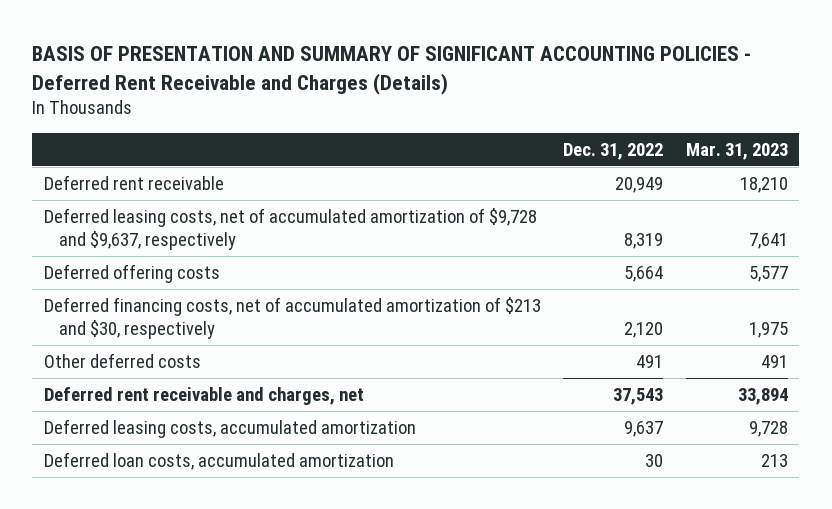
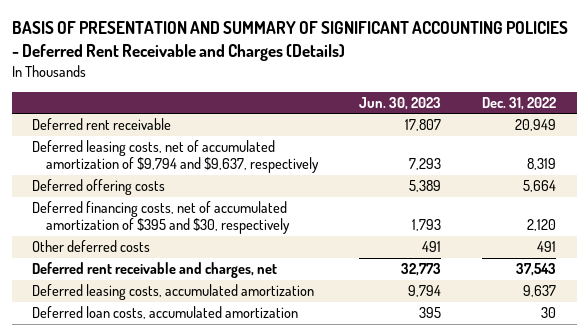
- | Dec. 31, 2022 | Mar. 31, 2023
+ | Jun. 30, 2023 | Dec. 31, 2022
- Deferred leasing costs, net of accumulated amortization of $9,728 and $9,637, respectively | 8,319 | 7,641
+ Deferred leasing costs, net of accumulated amortization of $9,794 and $9,637, respectively | 7,293 | 8,319
- Deferred financing costs, net of accumulated amortization of $213 and $30, respectively | 2,120 | 1,975
+ Deferred financing costs, net of accumulated amortization of $395 and $30, respectively | 1,793 | 2,120

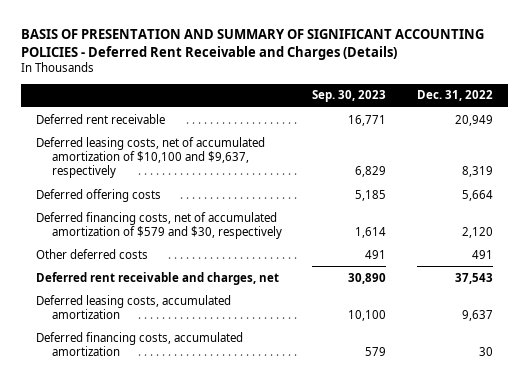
- | Jun. 30, 2023 | Dec. 31, 2022
+ | Sep. 30, 2023 | Dec. 31, 2022
- Deferred leasing costs, net of accumulated amortization of $9,794 and $9,637, respectively | 7,293 | 8,319
+ Deferred leasing costs, net of accumulated amortization of $10,100 and $9,637, respectively | 6,829 | 8,319
- Deferred financing costs, net of accumulated amortization of $395 and $30, respectively | 1,793 | 2,120
+ Deferred financing costs, net of accumulated amortization of $579 and $30, respectively | 1,614 | 2,120
- Deferred loan costs, accumulated amortization | 395 | 30
+ Deferred financing costs, accumulated amortization | 579 | 30

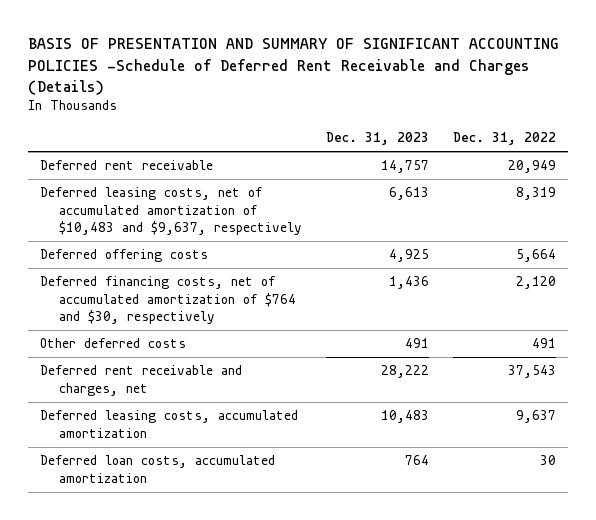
- BASIS OF PRESENTATION AND SUMMARY OF SIGNIFICANT ACCOUNTING POLICIES - Deferred Rent Receivable and Charges (Details)
+ BASIS OF PRESENTATION AND SUMMARY OF SIGNIFICANT ACCOUNTING POLICIES -Schedule of Deferred Rent Receivable and Charges (Details)
- | Sep. 30, 2023 | Dec. 31, 2022
+ | Dec. 31, 2023 | Dec. 31, 2022
- Deferred leasing costs, net of accumulated amortization of $10,100 and $9,637, respectively | 6,829 | 8,319
+ Deferred leasing costs, net of accumulated amortization of $10,483 and $9,637, respectively | 6,613 | 8,319
- Deferred financing costs, net of accumulated amortization of $579 and $30, respectively | 1,614 | 2,120
+ Deferred financing costs, net of accumulated amortization of $764 and $30, respectively | 1,436 | 2,120
- Deferred financing costs, accumulated amortization | 579 | 30
+ Deferred loan costs, accumulated amortization | 764 | 30

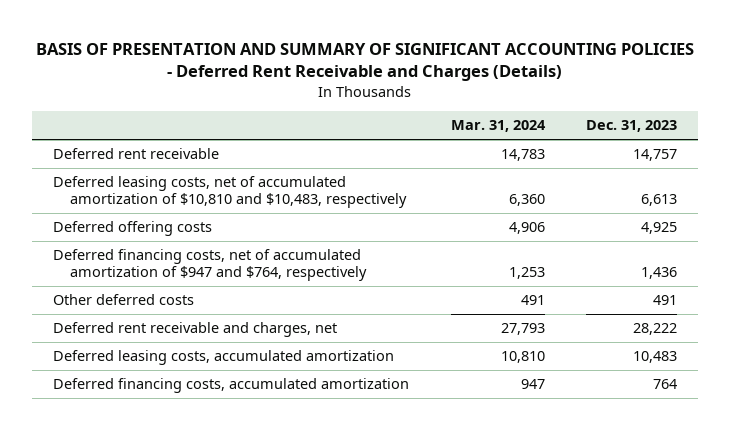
- BASIS OF PRESENTATION AND SUMMARY OF SIGNIFICANT ACCOUNTING POLICIES -Schedule of Deferred Rent Receivable and Charges (Details)
+ BASIS OF PRESENTATION AND SUMMARY OF SIGNIFICANT ACCOUNTING POLICIES - Deferred Rent Receivable and Charges (Details)
- | Dec. 31, 2023 | Dec. 31, 2022
+ | Mar. 31, 2024 | Dec. 31, 2023
- Deferred leasing costs, net of accumulated amortization of $10,483 and $9,637, respectively | 6,613 | 8,319
+ Deferred leasing costs, net of accumulated amortization of $10,810 and $10,483, respectively | 6,360 | 6,613
- Deferred financing costs, net of accumulated amortization of $764 and $30, respectively | 1,436 | 2,120
+ Deferred financing costs, net of accumulated amortization of $947 and $764, respectively | 1,253 | 1,436
- Deferred loan costs, accumulated amortization | 764 | 30
+ Deferred financing costs, accumulated amortization | 947 | 764

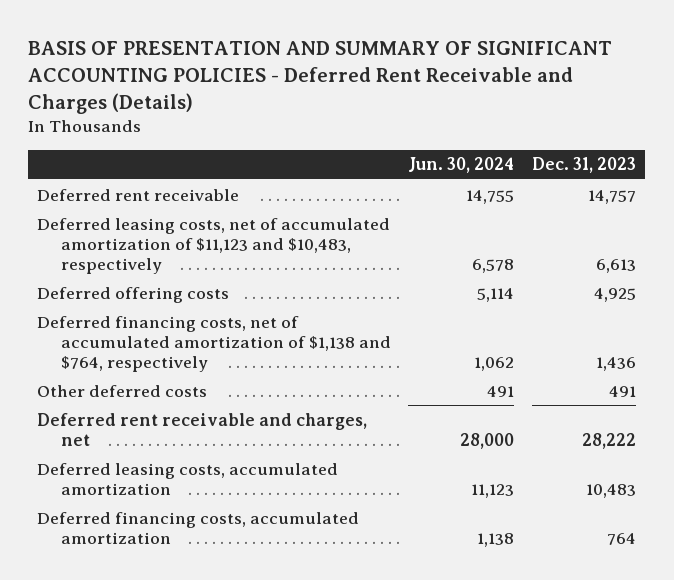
- | Mar. 31, 2024 | Dec. 31, 2023
+ | Jun. 30, 2024 | Dec. 31, 2023
- Deferred leasing costs, net of accumulated amortization of $10,810 and $10,483, respectively | 6,360 | 6,613
+ Deferred leasing costs, net of accumulated amortization of $11,123 and $10,483, respectively | 6,578 | 6,613
- Deferred financing costs, net of accumulated amortization of $947 and $764, respectively | 1,253 | 1,436
+ Deferred financing costs, net of accumulated amortization of $1,138 and $764, respectively | 1,062 | 1,436

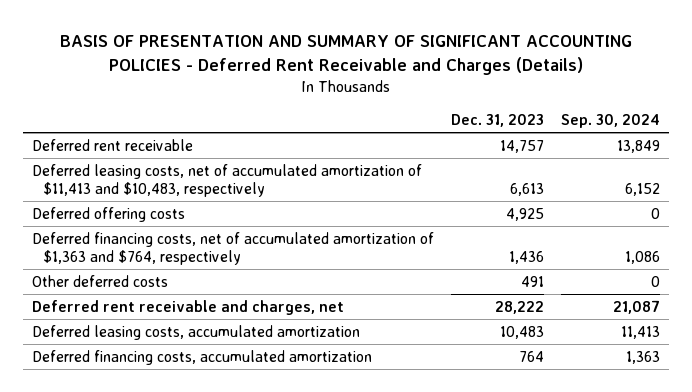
- | Jun. 30, 2024 | Dec. 31, 2023
+ | Dec. 31, 2023 | Sep. 30, 2024
- Deferred leasing costs, net of accumulated amortization of $11,123 and $10,483, respectively | 6,578 | 6,613
+ Deferred leasing costs, net of accumulated amortization of $11,413 and $10,483, respectively | 6,613 | 6,152
- Deferred financing costs, net of accumulated amortization of $1,138 and $764, respectively | 1,062 | 1,436
+ Deferred financing costs, net of accumulated amortization of $1,363 and $764, respectively | 1,436 | 1,086

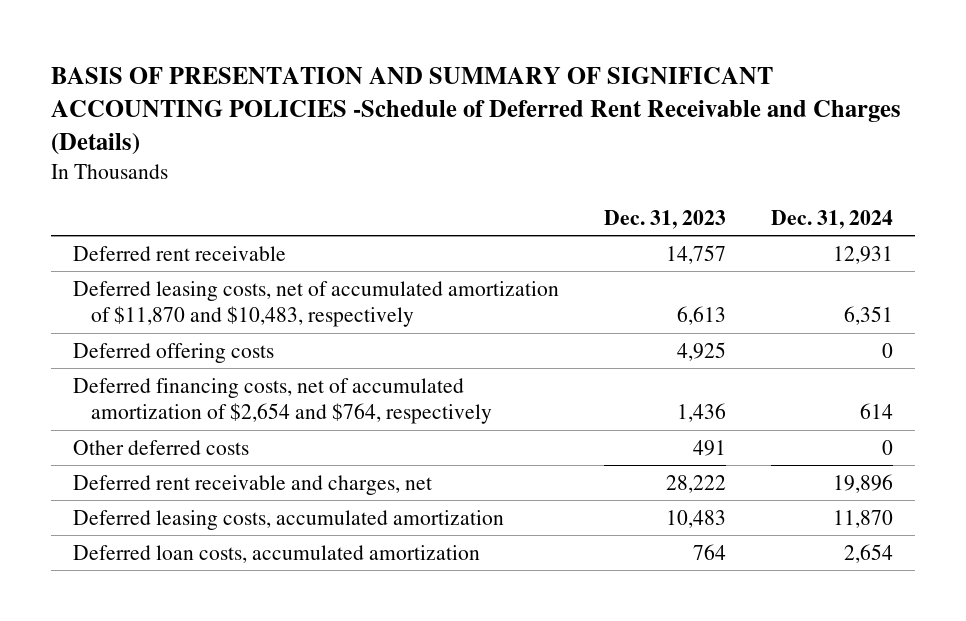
- BASIS OF PRESENTATION AND SUMMARY OF SIGNIFICANT ACCOUNTING POLICIES - Deferred Rent Receivable and Charges (Details)
+ BASIS OF PRESENTATION AND SUMMARY OF SIGNIFICANT ACCOUNTING POLICIES -Schedule of Deferred Rent Receivable and Charges (Details)
- | Dec. 31, 2023 | Sep. 30, 2024
+ | Dec. 31, 2023 | Dec. 31, 2024
- Deferred leasing costs, net of accumulated amortization of $11,413 and $10,483, respectively | 6,613 | 6,152
+ Deferred leasing costs, net of accumulated amortization of $11,870 and $10,483, respectively | 6,613 | 6,351
- Deferred financing costs, net of accumulated amortization of $1,363 and $764, respectively | 1,436 | 1,086
+ Deferred financing costs, net of accumulated amortization of $2,654 and $764, respectively | 1,436 | 614
- Deferred financing costs, accumulated amortization | 764 | 1,363
+ Deferred loan costs, accumulated amortization | 764 | 2,654

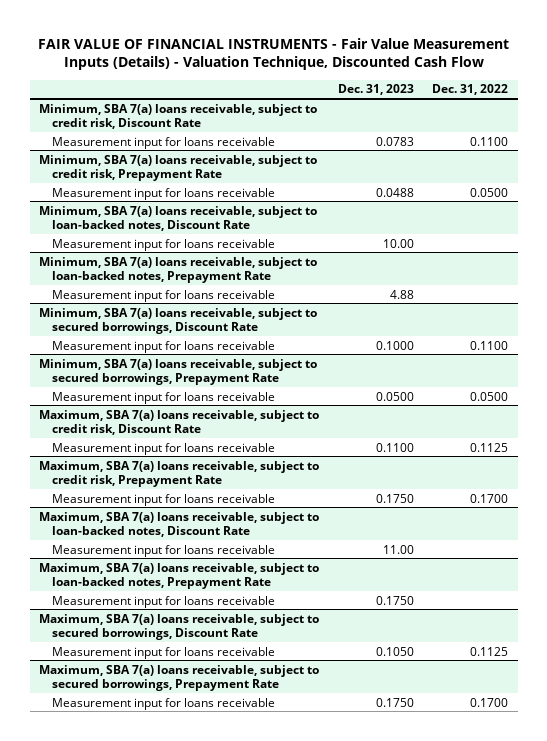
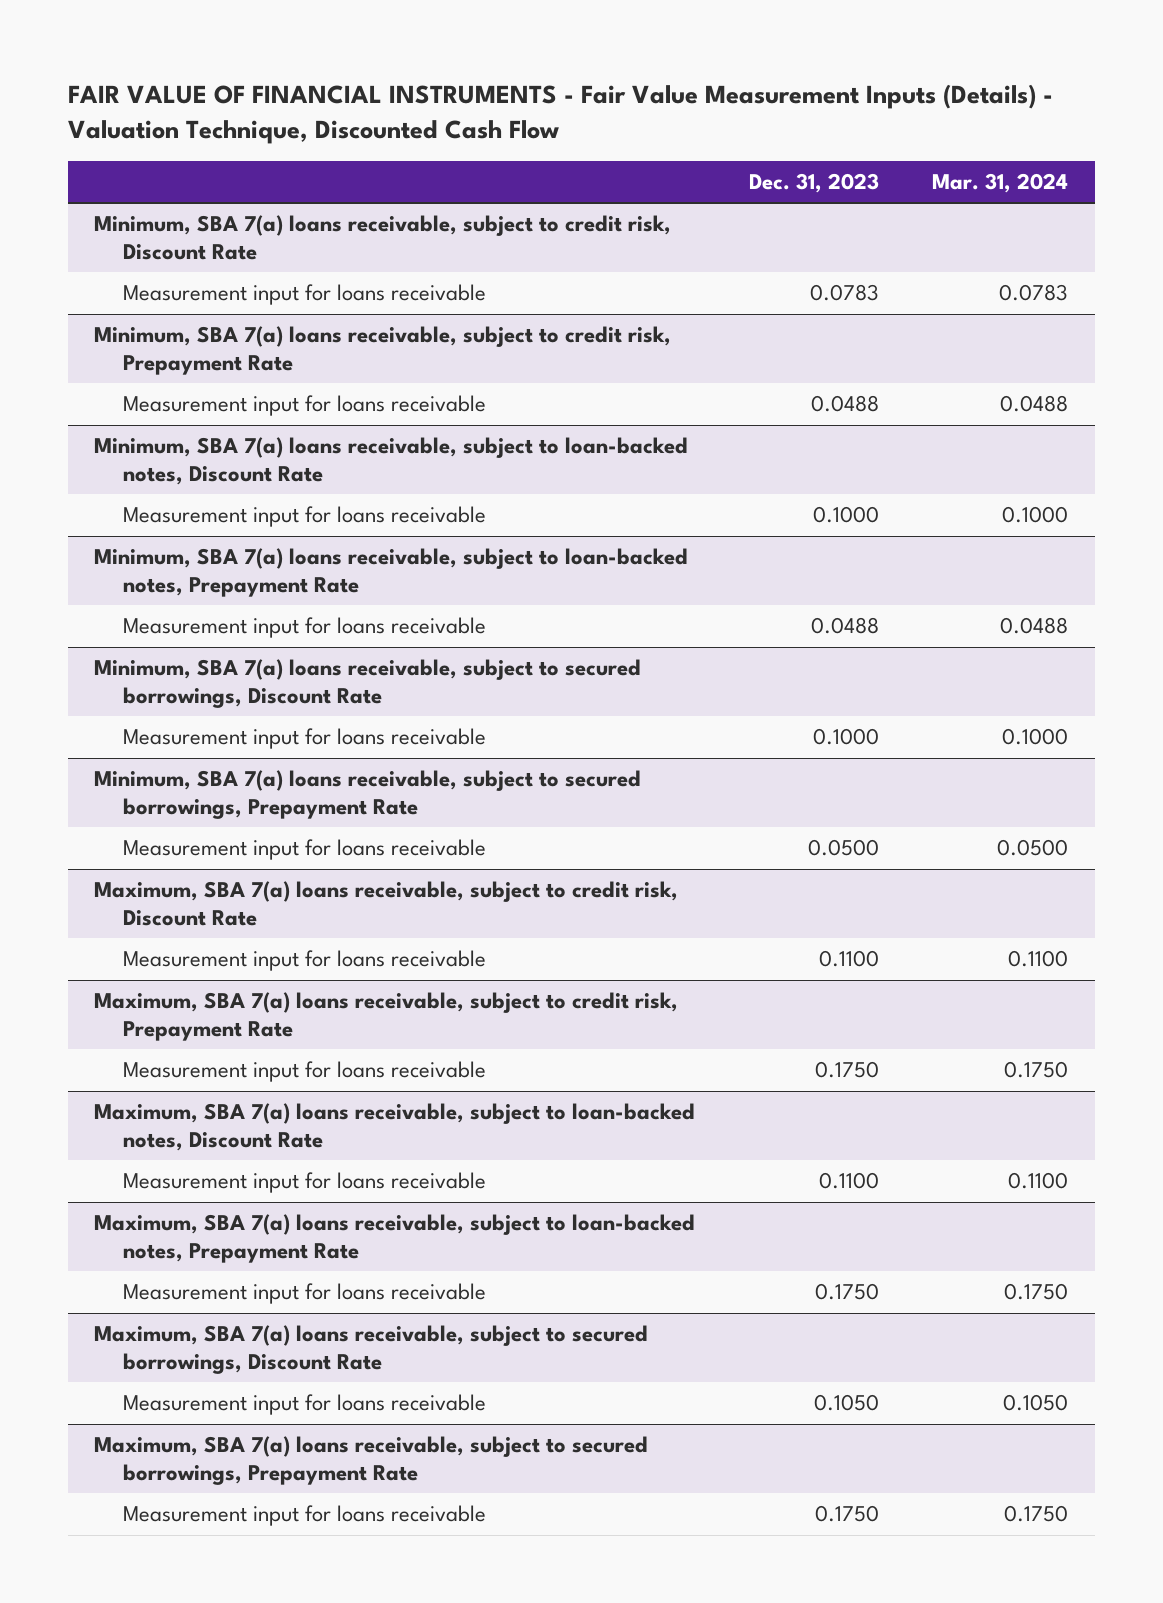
- | Dec. 31, 2023 | Dec. 31, 2022
+ | Dec. 31, 2023 | Mar. 31, 2024
@ Minimum, SBA 7(a) loans receivable, subject to loan-backed notes, Discount Rate
- Measurement input for loans receivable | 10.00 |
+ Measurement input for loans receivable | 0.1000 | 0.1000
@ Minimum, SBA 7(a) loans receivable, subject to loan-backed notes, Prepayment Rate
- Measurement input for loans receivable | 4.88 |
+ Measurement input for loans receivable | 0.0488 | 0.0488
@ Maximum, SBA 7(a) loans receivable, subject to loan-backed notes, Discount Rate
- Measurement input for loans receivable | 11.00 |
+ Measurement input for loans receivable | 0.1100 | 0.1100

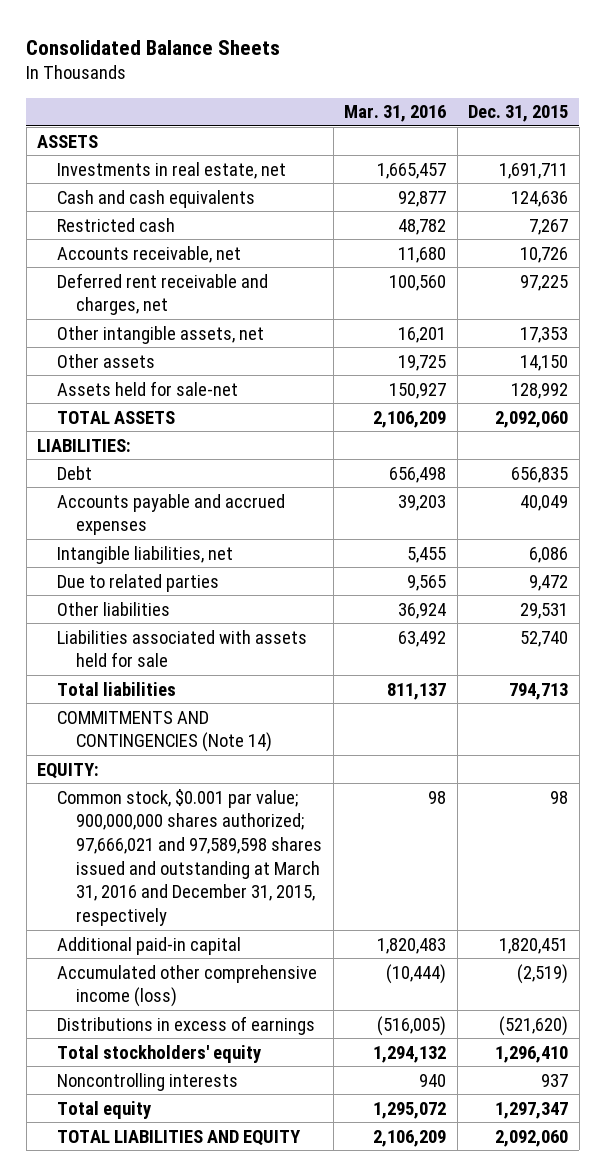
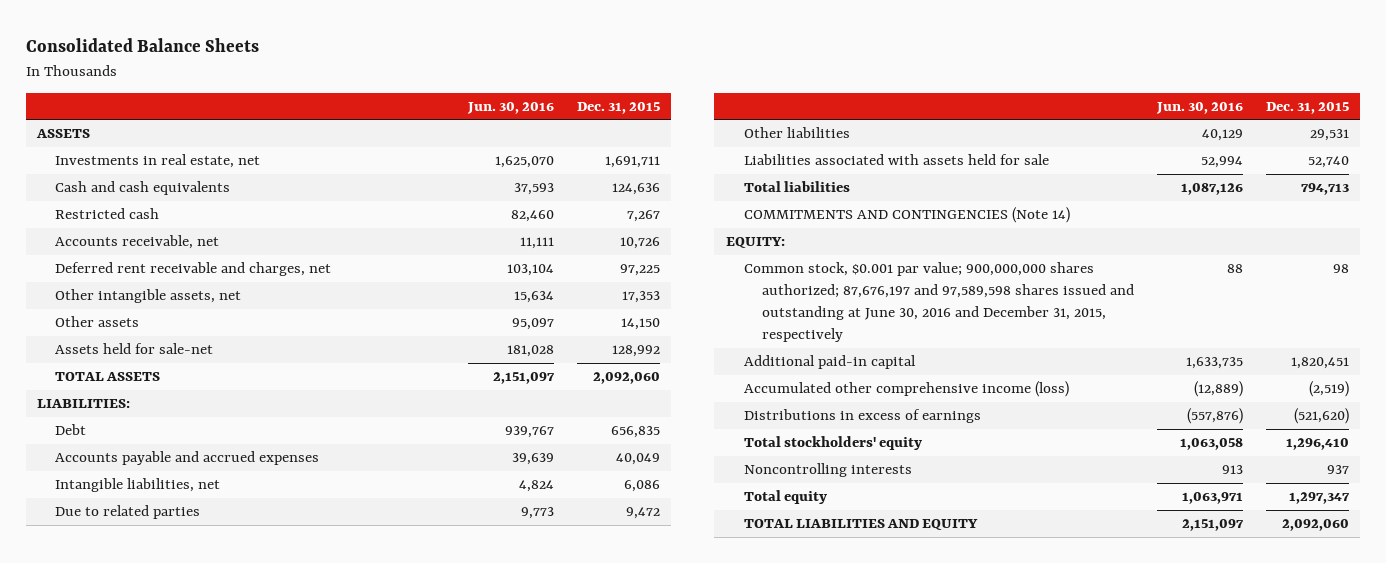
- | Mar. 31, 2016 | Dec. 31, 2015
+ | Jun. 30, 2016 | Dec. 31, 2015
- Common stock, $0.001 par value; 900,000,000 shares authorized; 97,666,021 and 97,589,598 shares issued and outstanding at March 31, 2016 and December 31, 2015, respectively | 98 | 98
+ Common stock, $0.001 par value; 900,000,000 shares authorized; 87,676,197 and 97,589,598 shares issued and outstanding at June 30, 2016 and December 31, 2015, respectively | 88 | 98

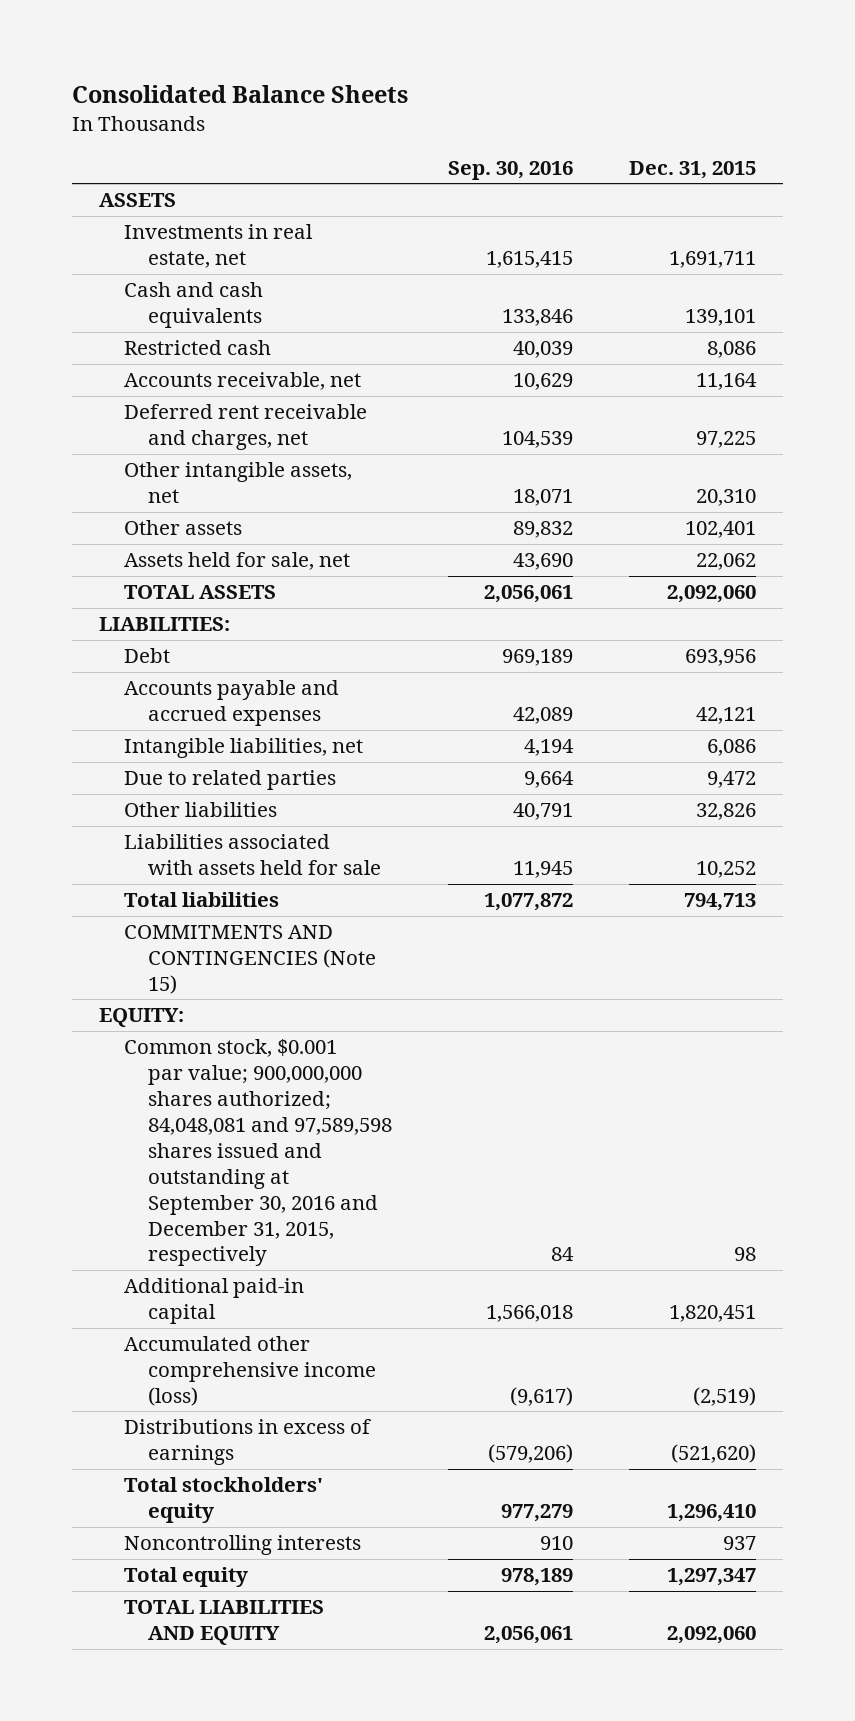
- | Jun. 30, 2016 | Dec. 31, 2015
+ | Sep. 30, 2016 | Dec. 31, 2015
- Cash and cash equivalents | 37,593 | 124,636
- Restricted cash | 82,460 | 7,267
- Accounts receivable, net | 11,111 | 10,726
+ Cash and cash equivalents | 133,846 | 139,101
+ Restricted cash | 40,039 | 8,086
+ Accounts receivable, net | 10,629 | 11,164
- Other intangible assets, net | 15,634 | 17,353
- Other assets | 95,097 | 14,150
- Assets held for sale-net | 181,028 | 128,992
+ Other intangible assets, net | 18,071 | 20,310
+ Other assets | 89,832 | 102,401
+ Assets held for sale, net | 43,690 | 22,062
- Debt | 939,767 | 656,835
- Accounts payable and accrued expenses | 39,639 | 40,049
+ Debt | 969,189 | 693,956
+ Accounts payable and accrued expenses | 42,089 | 42,121
- Other liabilities | 40,129 | 29,531
- Liabilities associated with assets held for sale | 52,994 | 52,740
+ Other liabilities | 40,791 | 32,826
+ Liabilities associated with assets held for sale | 11,945 | 10,252
- COMMITMENTS AND CONTINGENCIES (Note 14)
+ COMMITMENTS AND CONTINGENCIES (Note 15)
- Common stock, $0.001 par value; 900,000,000 shares authorized; 87,676,197 and 97,589,598 shares issued and outstanding at June 30, 2016 and December 31, 2015, respectively | 88 | 98
+ Common stock, $0.001 par value; 900,000,000 shares authorized; 84,048,081 and 97,589,598 shares issued and outstanding at September 30, 2016 and December 31, 2015, respectively | 84 | 98

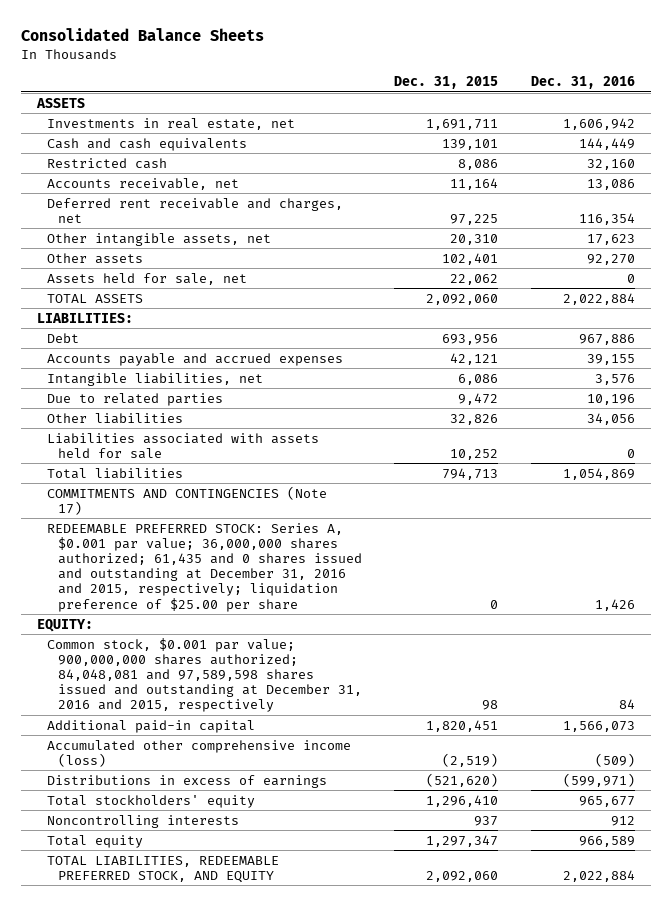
- | Sep. 30, 2016 | Dec. 31, 2015
+ | Dec. 31, 2015 | Dec. 31, 2016
- COMMITMENTS AND CONTINGENCIES (Note 15)
+ COMMITMENTS AND CONTINGENCIES (Note 17)
+ REDEEMABLE PREFERRED STOCK: Series A, $0.001 par value; 36,000,000 shares authorized; 61,435 and 0 shares issued and outstanding at December 31, 2016 and 2015, respectively; liquidation preference of $25.00 per share | 0 | 1,426
- Common stock, $0.001 par value; 900,000,000 shares authorized; 84,048,081 and 97,589,598 shares issued and outstanding at September 30, 2016 and December 31, 2015, respectively | 84 | 98
+ Common stock, $0.001 par value; 900,000,000 shares authorized; 84,048,081 and 97,589,598 shares issued and outstanding at December 31, 2016 and 2015, respectively | 98 | 84
- TOTAL LIABILITIES AND EQUITY | 2,056,061 | 2,092,060
+ TOTAL LIABILITIES, REDEEMABLE PREFERRED STOCK, AND EQUITY | 2,092,060 | 2,022,884

